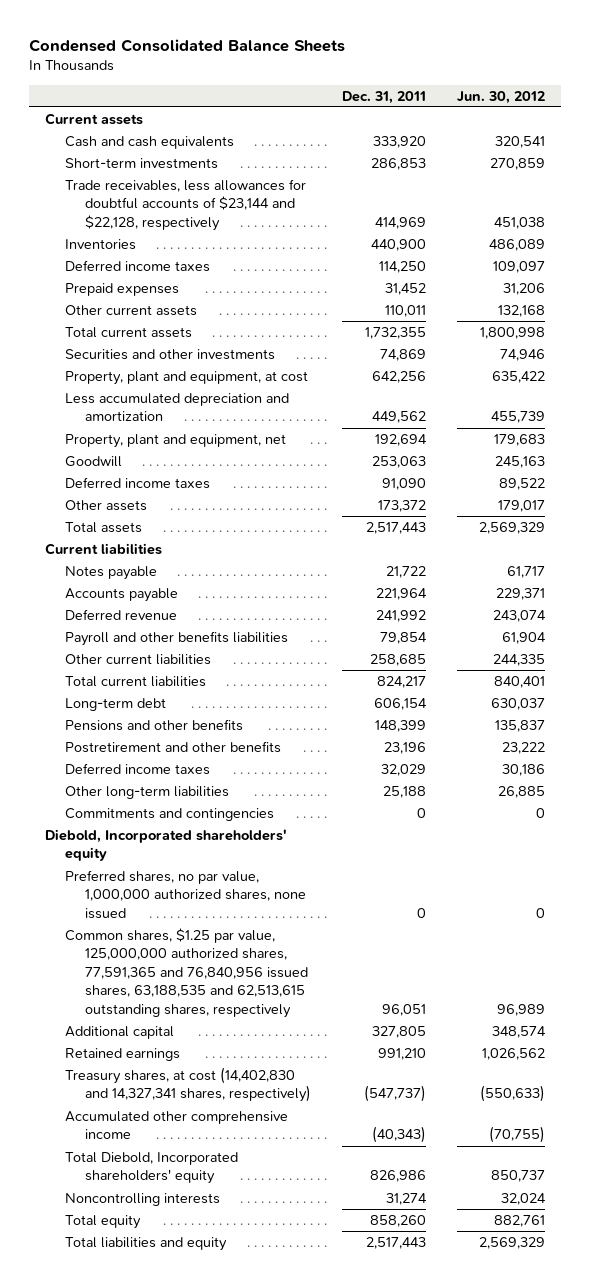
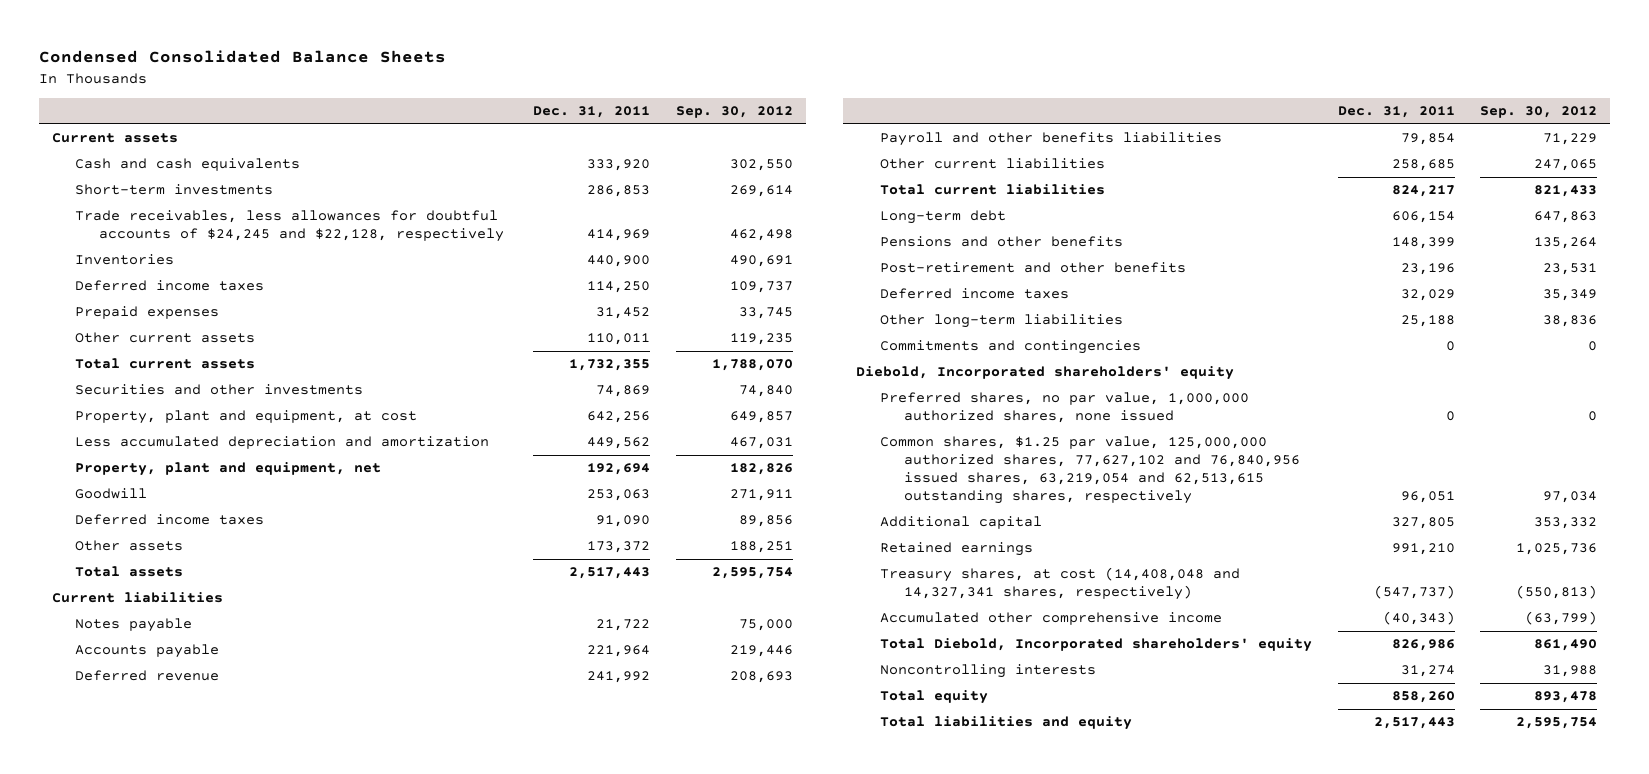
- | Dec. 31, 2011 | Jun. 30, 2012
+ | Dec. 31, 2011 | Sep. 30, 2012
- Trade receivables, less allowances for doubtful accounts of $23,144 and $22,128, respectively | 414,969 | 451,038
+ Trade receivables, less allowances for doubtful accounts of $24,245 and $22,128, respectively | 414,969 | 462,498
- Postretirement and other benefits | 23,196 | 23,222
+ Post-retirement and other benefits | 23,196 | 23,531
- Common shares, $1.25 par value, 125,000,000 authorized shares, 77,591,365 and 76,840,956 issued shares, 63,188,535 and 62,513,615 outstanding shares, respectively | 96,051 | 96,989
+ Common shares, $1.25 par value, 125,000,000 authorized shares, 77,627,102 and 76,840,956 issued shares, 63,219,054 and 62,513,615 outstanding shares, respectively | 96,051 | 97,034
- Treasury shares, at cost (14,402,830 and 14,327,341 shares, respectively) | (547,737) | (550,633)
+ Treasury shares, at cost (14,408,048 and 14,327,341 shares, respectively) | (547,737) | (550,813)

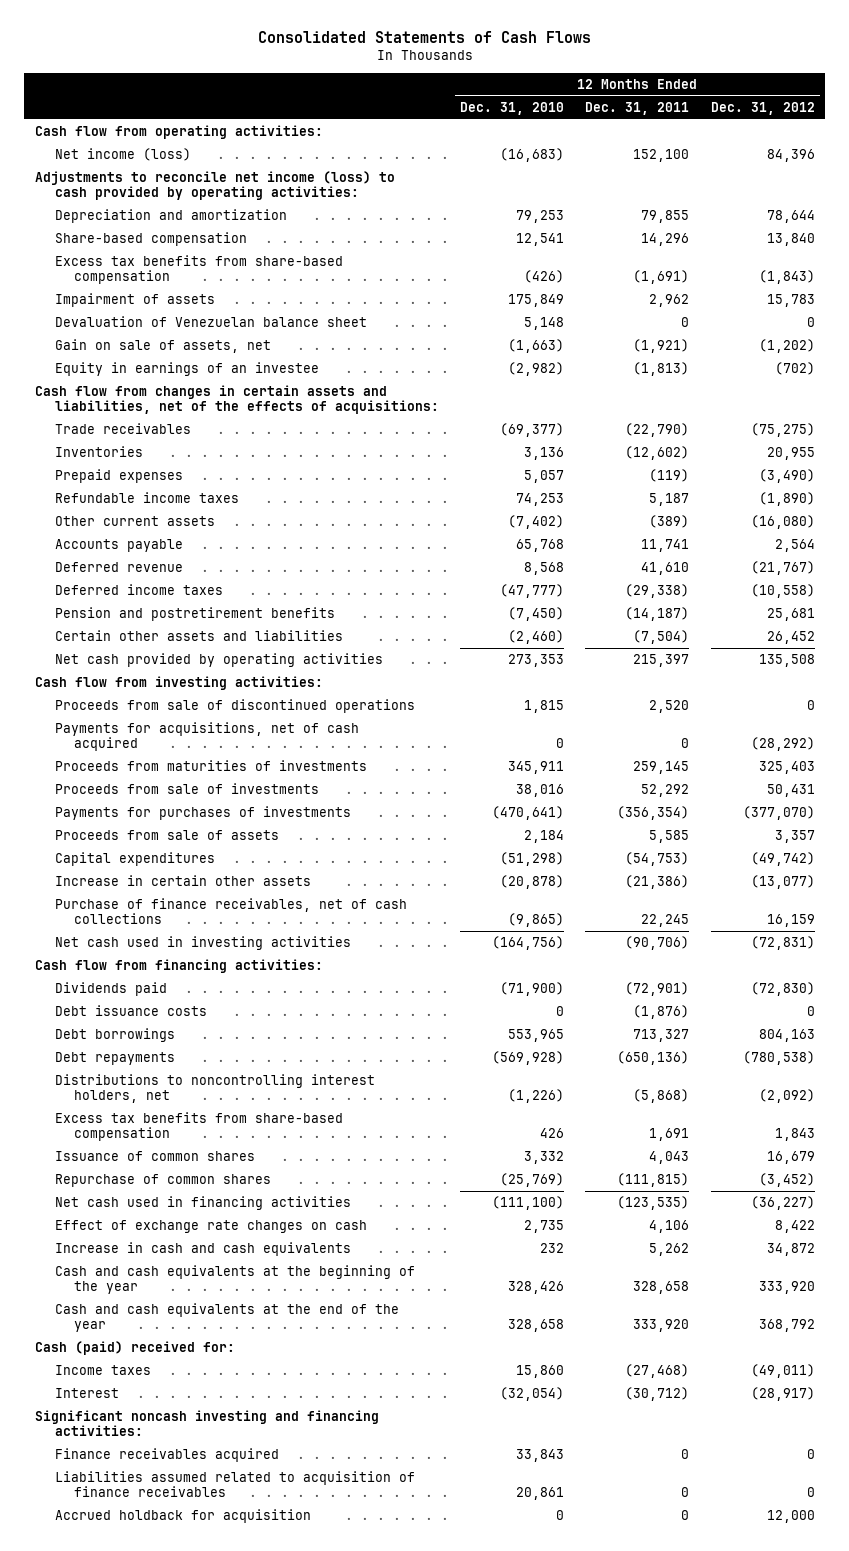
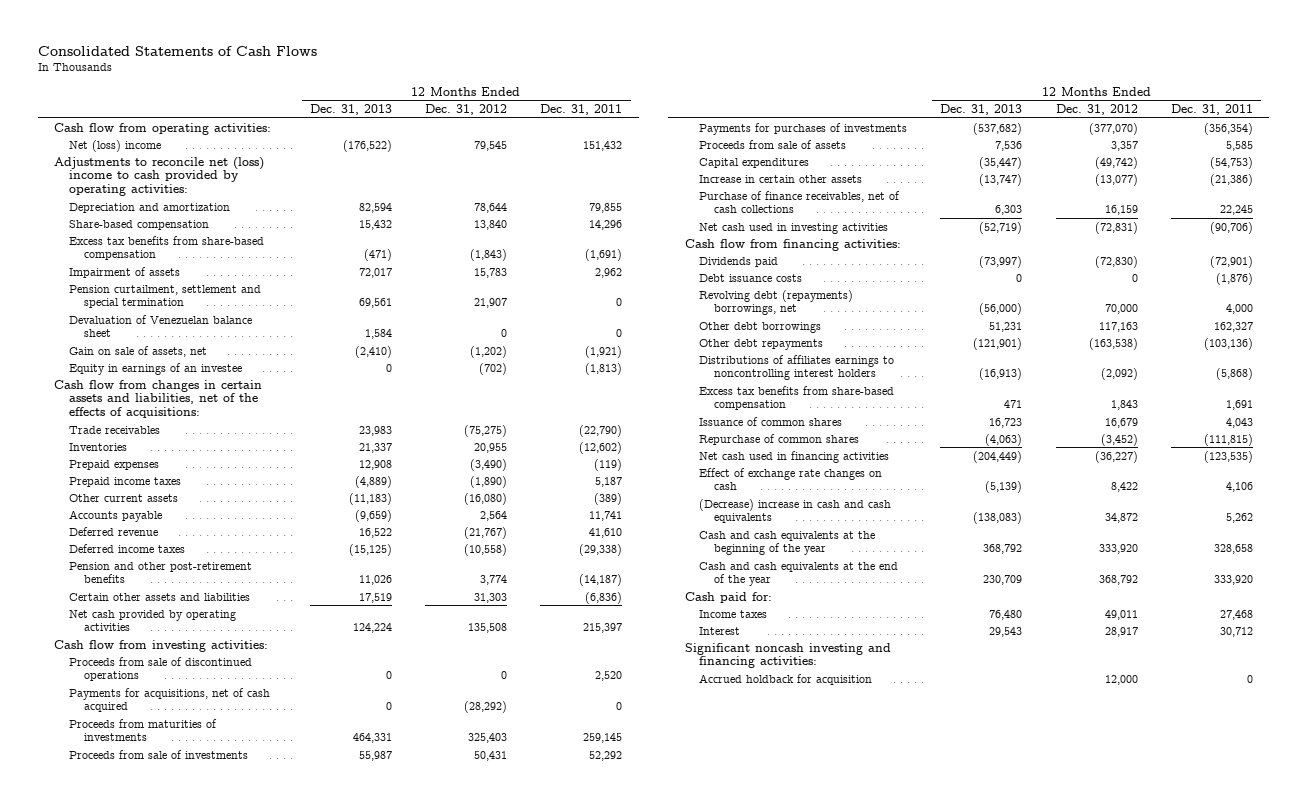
- | 12 Months Ended Dec. 31, 2010 | 12 Months Ended Dec. 31, 2011 | 12 Months Ended Dec. 31, 2012
+ | 12 Months Ended Dec. 31, 2013 | 12 Months Ended Dec. 31, 2012 | 12 Months Ended Dec. 31, 2011
- Net income (loss) | (16,683) | 152,100 | 84,396
- Adjustments to reconcile net income (loss) to cash provided by operating activities:
+ Net (loss) income | (176,522) | 79,545 | 151,432
+ Adjustments to reconcile net (loss) income to cash provided by operating activities:
+ Pension curtailment, settlement and special termination | 69,561 | 21,907 | 0
- Refundable income taxes | 74,253 | 5,187 | (1,890)
+ Prepaid income taxes | (4,889) | (1,890) | 5,187
- Pension and postretirement benefits | (7,450) | (14,187) | 25,681
- Certain other assets and liabilities | (2,460) | (7,504) | 26,452
+ Pension and other post-retirement benefits | 11,026 | 3,774 | (14,187)
+ Certain other assets and liabilities | 17,519 | 31,303 | (6,836)
- Debt borrowings | 553,965 | 713,327 | 804,163
- Debt repayments | (569,928) | (650,136) | (780,538)
- Distributions to noncontrolling interest holders, net | (1,226) | (5,868) | (2,092)
+ Revolving debt (repayments) borrowings, net | (56,000) | 70,000 | 4,000
+ Other debt borrowings | 51,231 | 117,163 | 162,327
+ Other debt repayments | (121,901) | (163,538) | (103,136)
+ Distributions of affiliates earnings to noncontrolling interest holders | (16,913) | (2,092) | (5,868)
- Increase in cash and cash equivalents | 232 | 5,262 | 34,872
+ (Decrease) increase in cash and cash equivalents | (138,083) | 34,872 | 5,262
- Cash (paid) received for:
- Income taxes | 15,860 | (27,468) | (49,011)
- Interest | (32,054) | (30,712) | (28,917)
+ Cash paid for:
+ Income taxes | 76,480 | 49,011 | 27,468
+ Interest | 29,543 | 28,917 | 30,712
- Finance receivables acquired | 33,843 | 0 | 0
- Liabilities assumed related to acquisition of finance receivables | 20,861 | 0 | 0

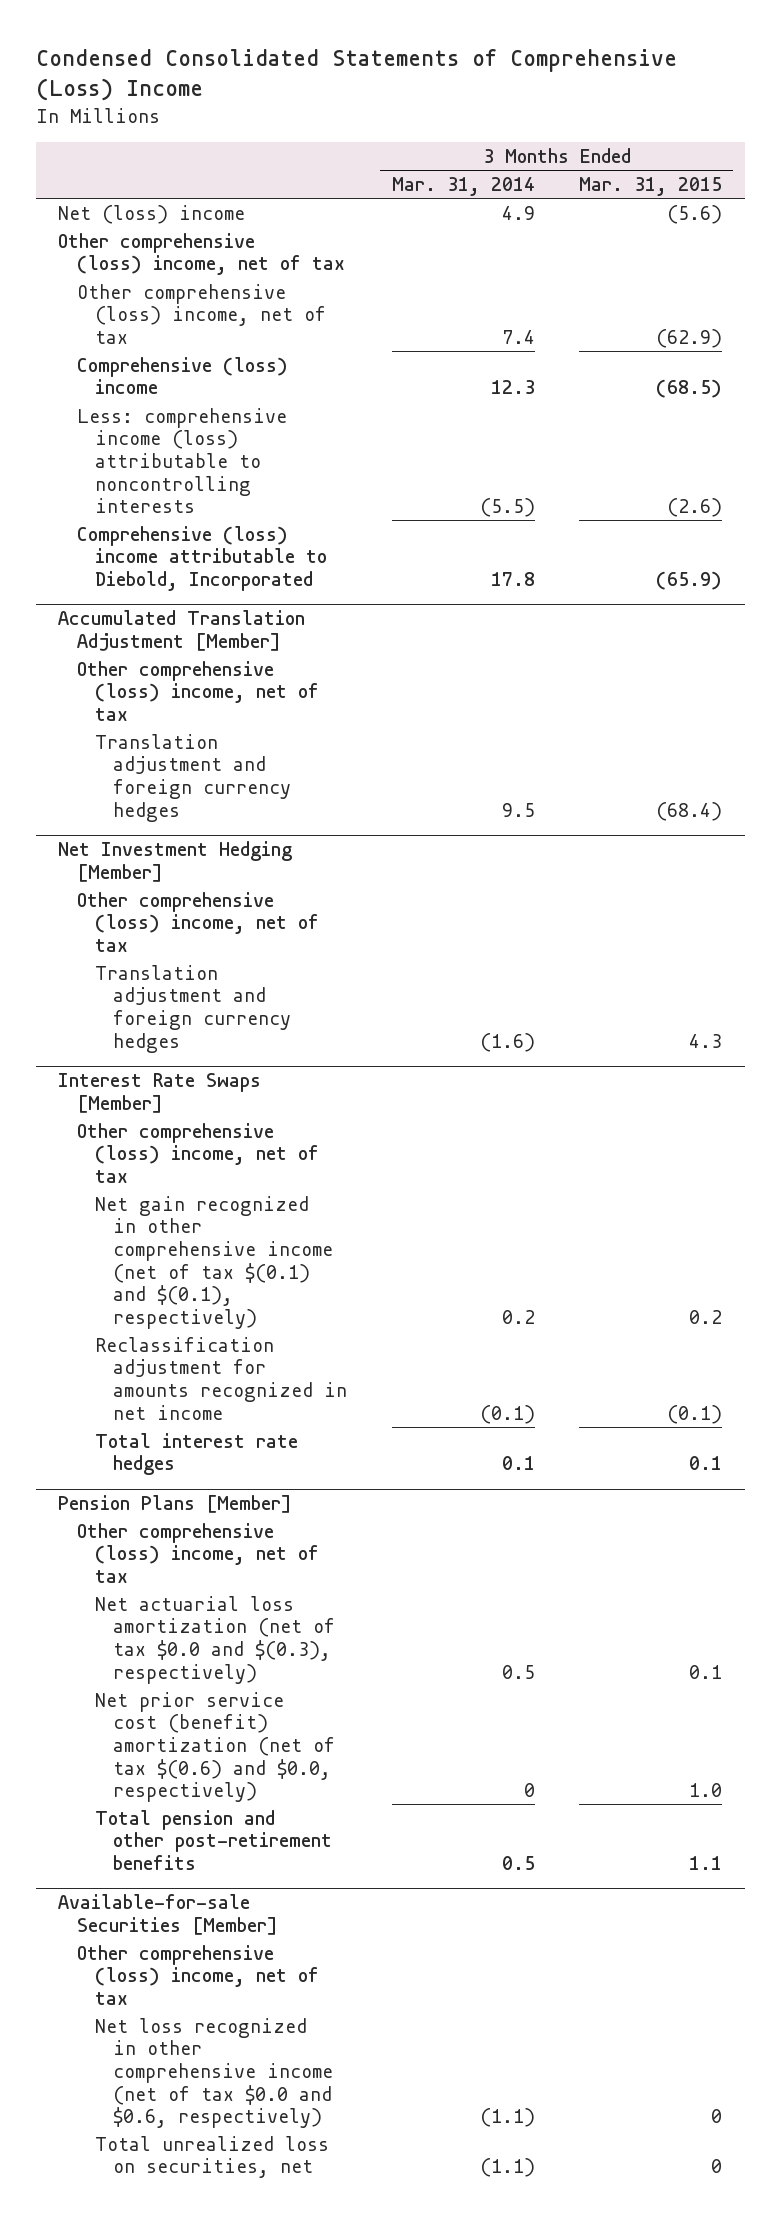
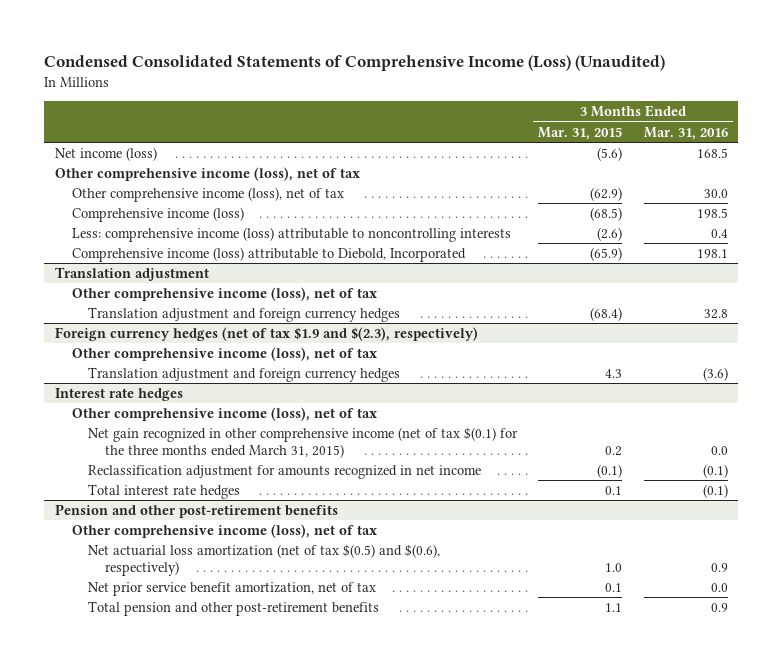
- Condensed Consolidated Statements of Comprehensive (Loss) Income
+ Condensed Consolidated Statements of Comprehensive Income (Loss) (Unaudited)
- | 3 Months Ended Mar. 31, 2014 | 3 Months Ended Mar. 31, 2015
+ | 3 Months Ended Mar. 31, 2015 | 3 Months Ended Mar. 31, 2016
- Net (loss) income | 4.9 | (5.6)
- Other comprehensive (loss) income, net of tax
- Other comprehensive (loss) income, net of tax | 7.4 | (62.9)
- Comprehensive (loss) income | 12.3 | (68.5)
+ Net income (loss) | (5.6) | 168.5
+ Other comprehensive income (loss), net of tax
+ Other comprehensive income (loss), net of tax | (62.9) | 30.0
+ Comprehensive income (loss) | (68.5) | 198.5
- Comprehensive (loss) income attributable to Diebold, Incorporated | 17.8 | (65.9)
- Accumulated Translation Adjustment [Member]
- Other comprehensive (loss) income, net of tax
+ Comprehensive income (loss) attributable to Diebold, Incorporated | (65.9) | 198.1
+ Translation adjustment
+ Other comprehensive income (loss), net of tax
- Net Investment Hedging [Member]
- Other comprehensive (loss) income, net of tax
+ Foreign currency hedges (net of tax $1.9 and $(2.3), respectively)
+ Other comprehensive income (loss), net of tax
- Interest Rate Swaps [Member]
- Other comprehensive (loss) income, net of tax
- Net gain recognized in other comprehensive income (net of tax $(0.1) and $(0.1), respectively) | 0.2 | 0.2
+ Interest rate hedges
+ Other comprehensive income (loss), net of tax
+ Net gain recognized in other comprehensive income (net of tax $(0.1) for the three months ended March 31, 2015) | 0.2 | 0.0
- Pension Plans [Member]
- Other comprehensive (loss) income, net of tax
- Net actuarial loss amortization (net of tax $0.0 and $(0.3), respectively) | 0.5 | 0.1
- Net prior service cost (benefit) amortization (net of tax $(0.6) and $0.0, respectively) | 0 | 1.0
+ Pension and other post-retirement benefits
+ Other comprehensive income (loss), net of tax
+ Net actuarial loss amortization (net of tax $(0.5) and $(0.6), respectively) | 1.0 | 0.9
+ Net prior service benefit amortization, net of tax | 0.1 | 0.0
- Available-for-sale Securities [Member]
- Other comprehensive (loss) income, net of tax
- Net loss recognized in other comprehensive income (net of tax $0.0 and $0.6, respectively) | (1.1) | 0
- Total unrealized loss on securities, net | (1.1) | 0

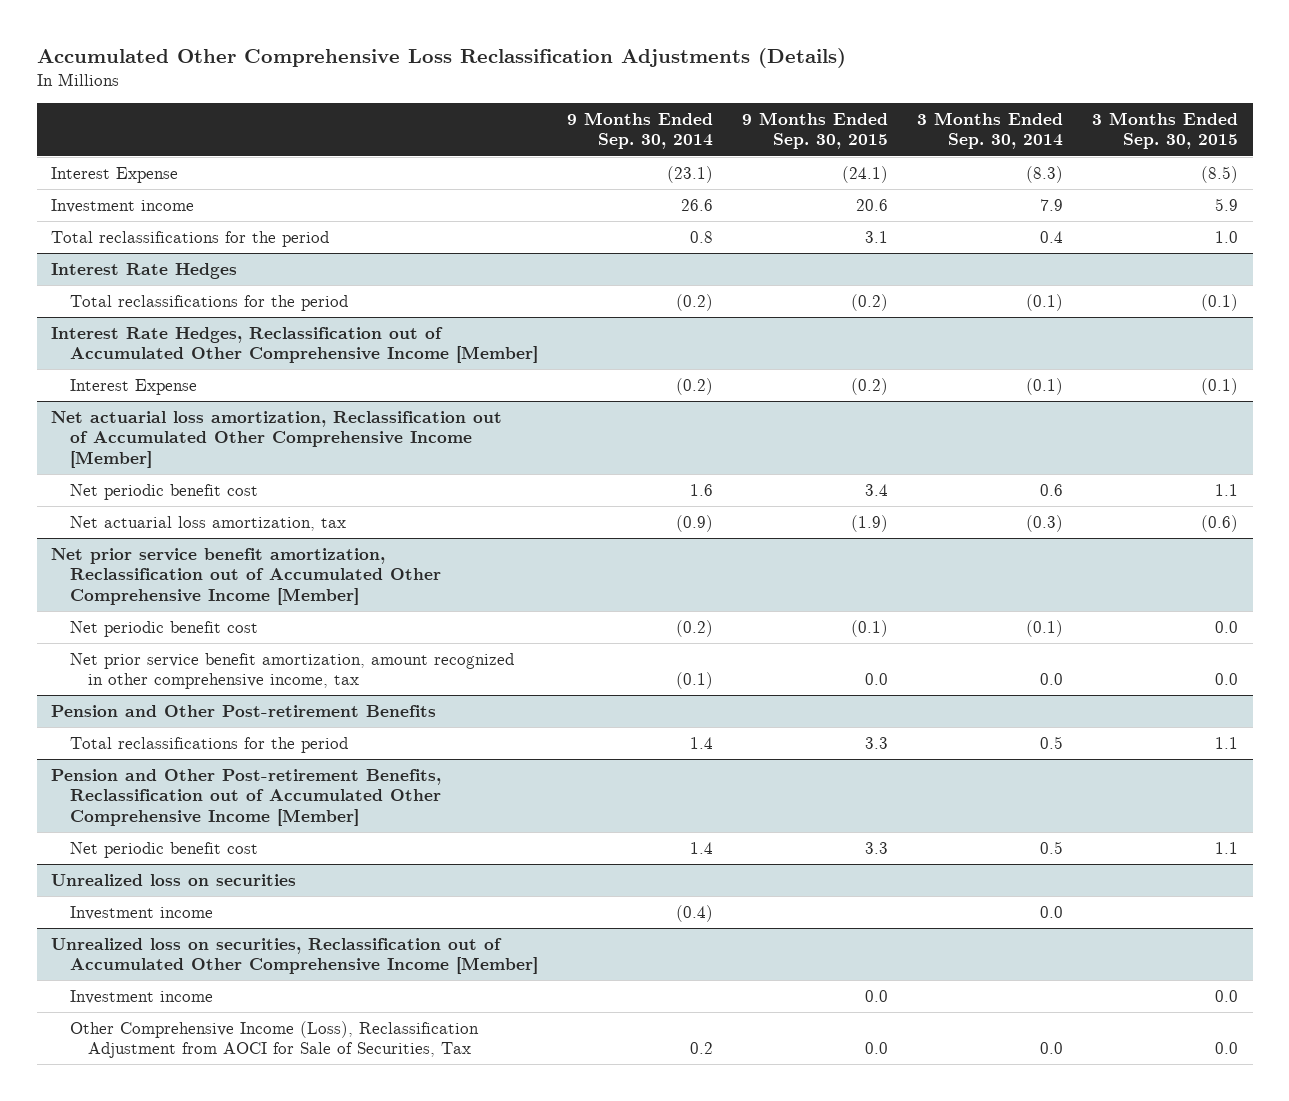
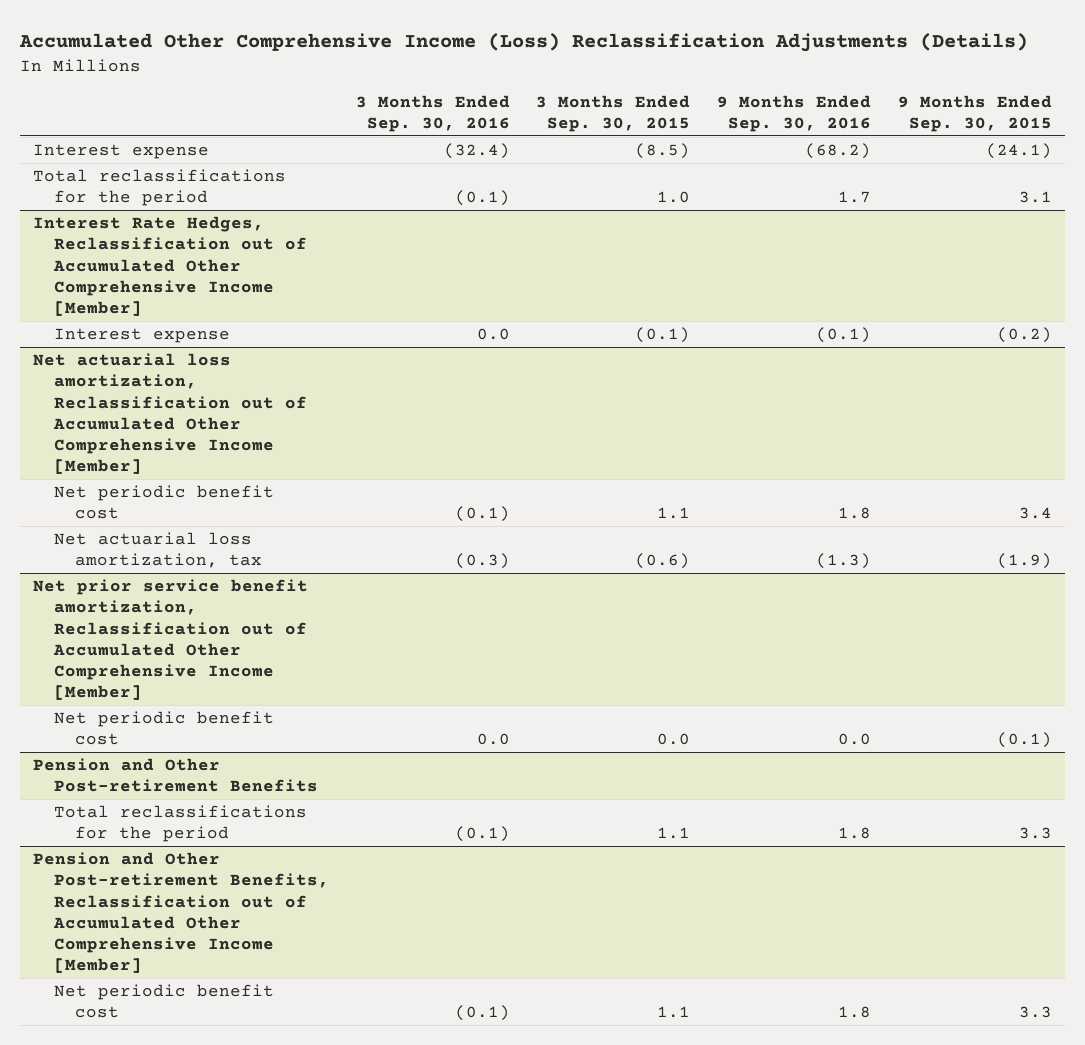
- Accumulated Other Comprehensive Loss Reclassification Adjustments (Details)
+ Accumulated Other Comprehensive Income (Loss) Reclassification Adjustments (Details)
- | 9 Months Ended Sep. 30, 2014 | 9 Months Ended Sep. 30, 2015 | 3 Months Ended Sep. 30, 2014 | 3 Months Ended Sep. 30, 2015
+ | 3 Months Ended Sep. 30, 2016 | 3 Months Ended Sep. 30, 2015 | 9 Months Ended Sep. 30, 2016 | 9 Months Ended Sep. 30, 2015
- Interest Expense | (23.1) | (24.1) | (8.3) | (8.5)
- Investment income | 26.6 | 20.6 | 7.9 | 5.9
+ Interest expense | (32.4) | (8.5) | (68.2) | (24.1)
- Interest Rate Hedges
- Total reclassifications for the period | (0.2) | (0.2) | (0.1) | (0.1)
@ Interest Rate Hedges, Reclassification out of Accumulated Other Comprehensive Income [Member]
- Interest Expense | (0.2) | (0.2) | (0.1) | (0.1)
+ Interest expense | 0.0 | (0.1) | (0.1) | (0.2)
@ Net prior service benefit amortization, Reclassification out of Accumulated Other Comprehensive Income [Member]
- Net prior service benefit amortization, amount recognized in other comprehensive income, tax | (0.1) | 0.0 | 0.0 | 0.0
- Unrealized loss on securities
- Investment income | (0.4) | | 0.0 |
- Unrealized loss on securities, Reclassification out of Accumulated Other Comprehensive Income [Member]
- Investment income | | 0.0 | | 0.0
- Other Comprehensive Income (Loss), Reclassification Adjustment from AOCI for Sale of Securities, Tax | 0.2 | 0.0 | 0.0 | 0.0

